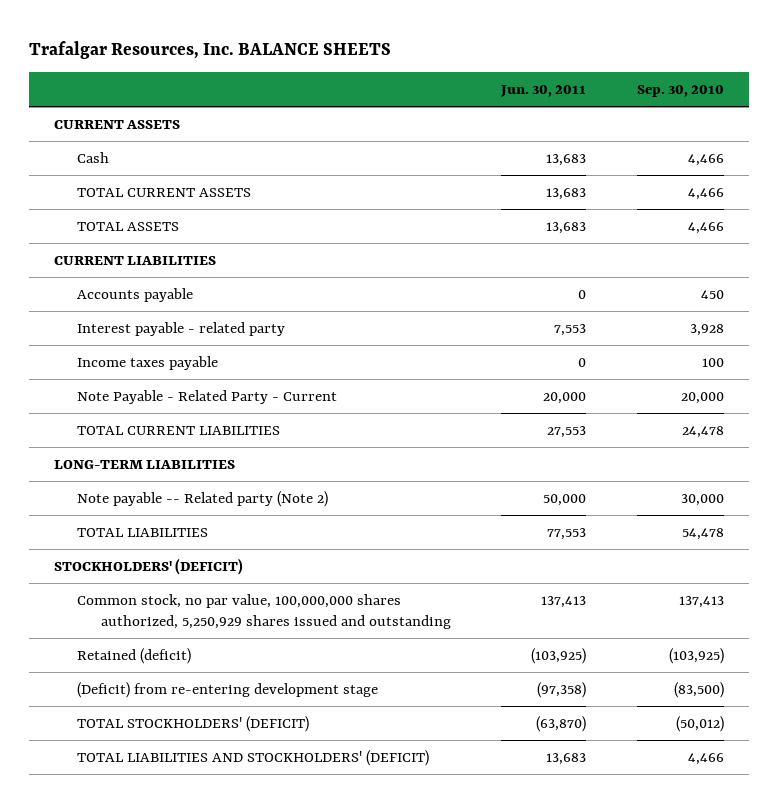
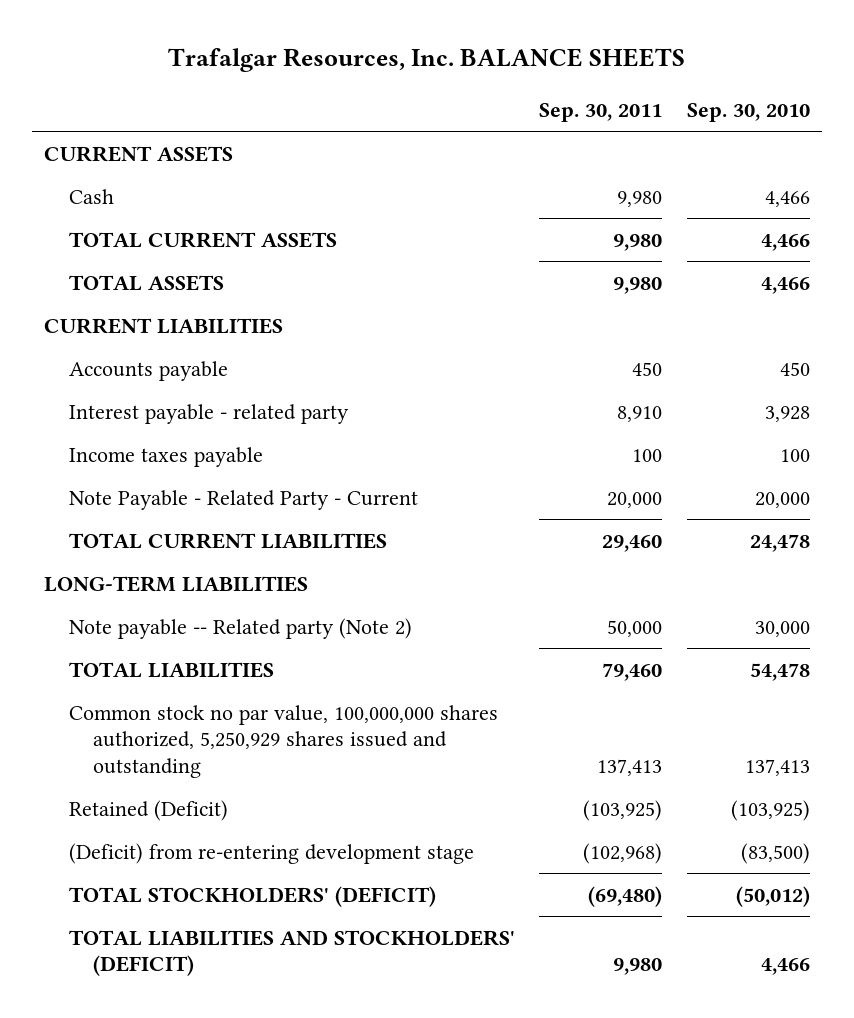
- | Jun. 30, 2011 | Sep. 30, 2010
+ | Sep. 30, 2011 | Sep. 30, 2010
- STOCKHOLDERS' (DEFICIT)
- Common stock, no par value, 100,000,000 shares authorized, 5,250,929 shares issued and outstanding | 137,413 | 137,413
- Retained (deficit) | (103,925) | (103,925)
+ Common stock no par value, 100,000,000 shares authorized, 5,250,929 shares issued and outstanding | 137,413 | 137,413
+ Retained (Deficit) | (103,925) | (103,925)

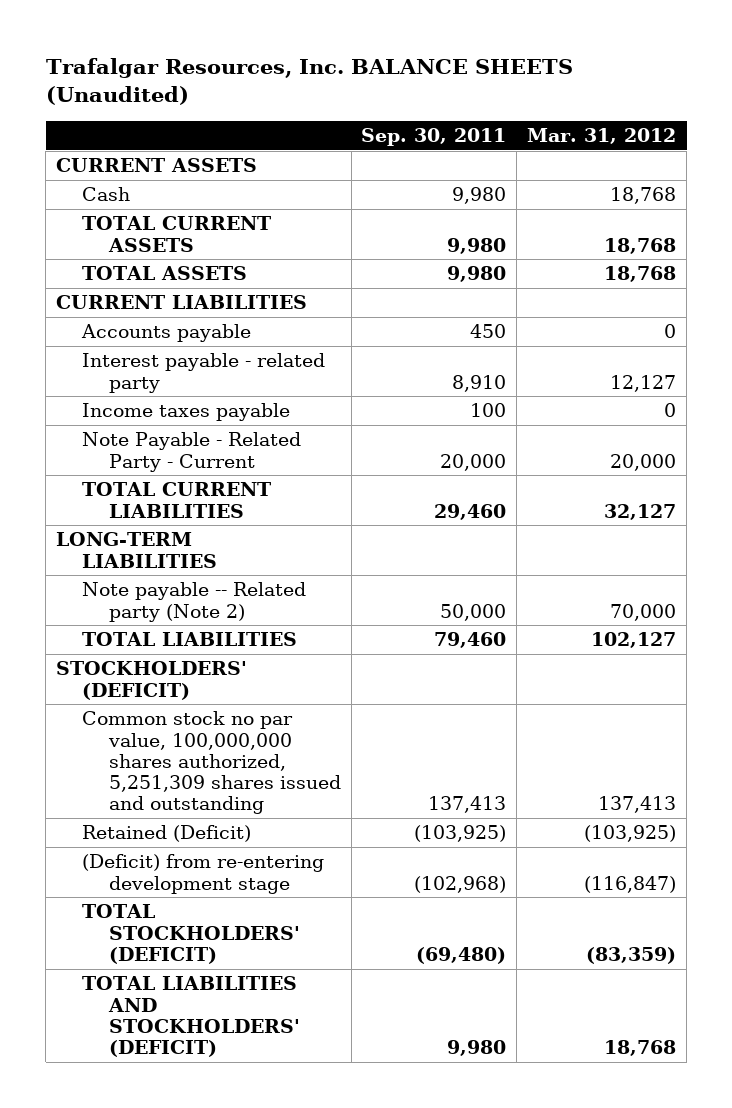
- Trafalgar Resources, Inc. BALANCE SHEETS
+ Trafalgar Resources, Inc. BALANCE SHEETS (Unaudited)
- | Sep. 30, 2011 | Sep. 30, 2010
+ | Sep. 30, 2011 | Mar. 31, 2012
- Common stock no par value, 100,000,000 shares authorized, 5,250,929 shares issued and outstanding | 137,413 | 137,413
+ STOCKHOLDERS' (DEFICIT)
+ Common stock no par value, 100,000,000 shares authorized, 5,251,309 shares issued and outstanding | 137,413 | 137,413

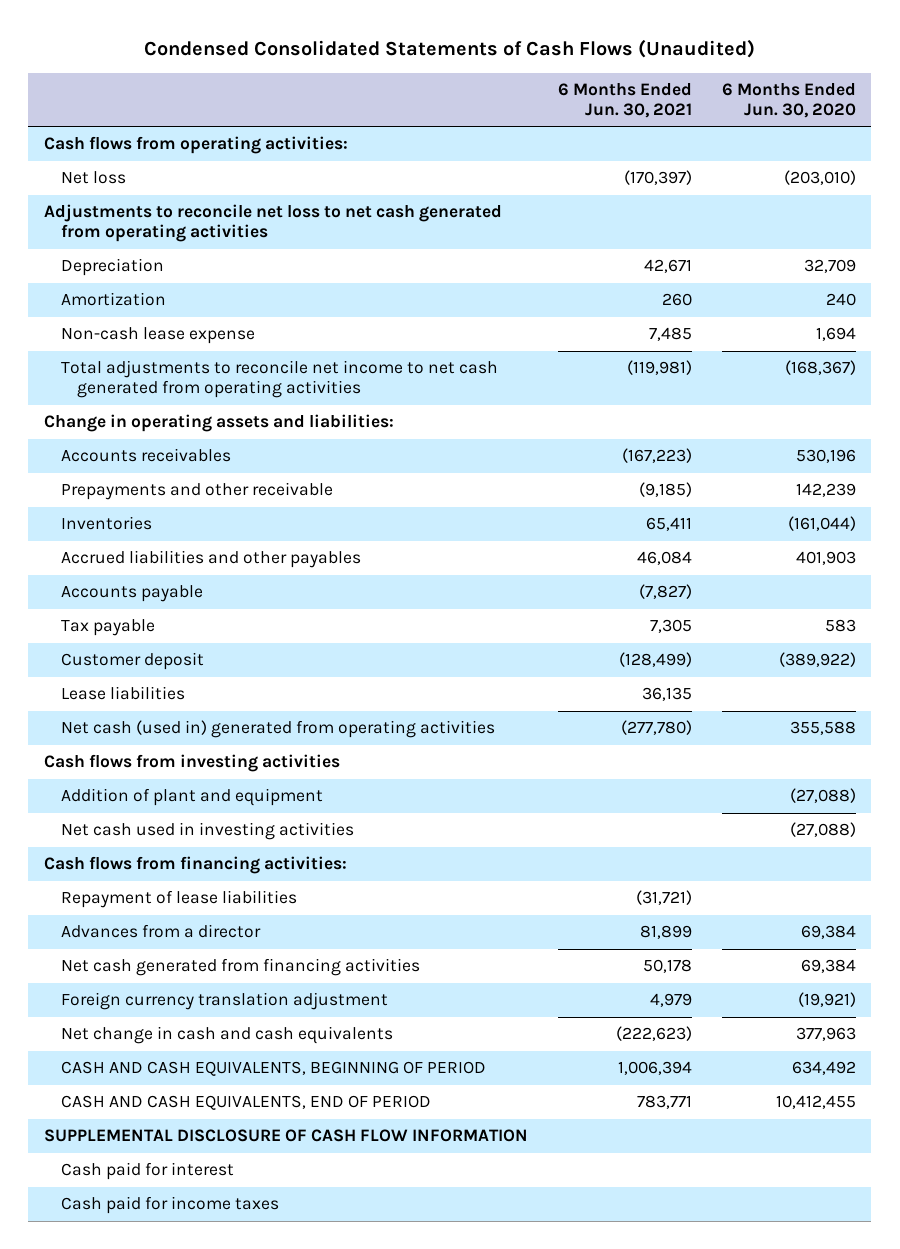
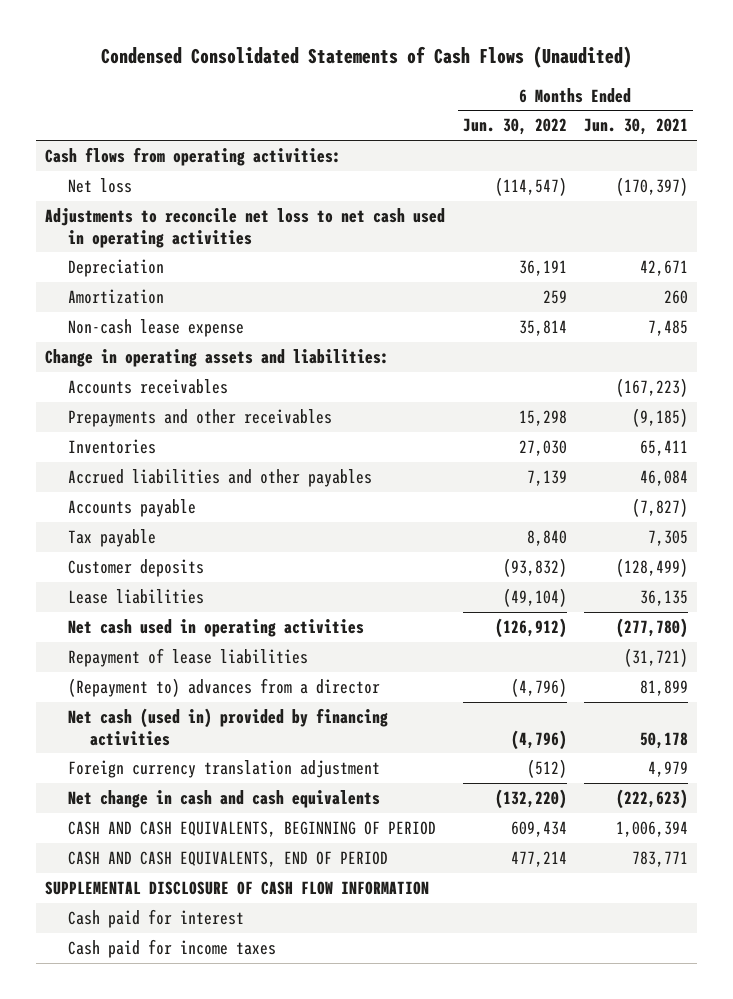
- | 6 Months Ended Jun. 30, 2021 | 6 Months Ended Jun. 30, 2020
+ | 6 Months Ended Jun. 30, 2022 | 6 Months Ended Jun. 30, 2021
- Adjustments to reconcile net loss to net cash generated from operating activities
+ Adjustments to reconcile net loss to net cash used in operating activities
- Total adjustments to reconcile net income to net cash generated from operating activities | (119,981) | (168,367)
- Prepayments and other receivable | (9,185) | 142,239
+ Prepayments and other receivables | 15,298 | (9,185)
- Customer deposit | (128,499) | (389,922)
+ Customer deposits | (93,832) | (128,499)
- Net cash (used in) generated from operating activities | (277,780) | 355,588
- Cash flows from investing activities
- Addition of plant and equipment | | (27,088)
- Net cash used in investing activities | | (27,088)
- Cash flows from financing activities:
+ Net cash used in operating activities | (126,912) | (277,780)
- Advances from a director | 81,899 | 69,384
- Net cash generated from financing activities | 50,178 | 69,384
+ (Repayment to) advances from a director | (4,796) | 81,899
+ Net cash (used in) provided by financing activities | (4,796) | 50,178

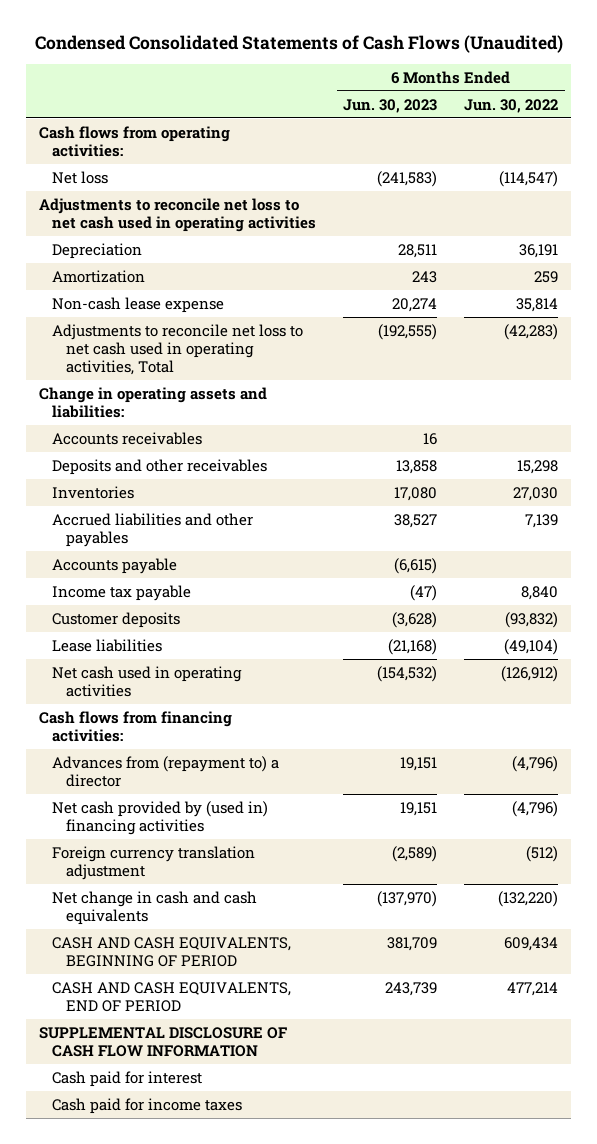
- | 6 Months Ended Jun. 30, 2022 | 6 Months Ended Jun. 30, 2021
+ | 6 Months Ended Jun. 30, 2023 | 6 Months Ended Jun. 30, 2022
+ Adjustments to reconcile net loss to net cash used in operating activities, Total | (192,555) | (42,283)
- Prepayments and other receivables | 15,298 | (9,185)
+ Deposits and other receivables | 13,858 | 15,298
- Tax payable | 8,840 | 7,305
+ Income tax payable | (47) | 8,840
- Repayment of lease liabilities | | (31,721)
- (Repayment to) advances from a director | (4,796) | 81,899
- Net cash (used in) provided by financing activities | (4,796) | 50,178
+ Cash flows from financing activities:
+ Advances from (repayment to) a director | 19,151 | (4,796)
+ Net cash provided by (used in) financing activities | 19,151 | (4,796)

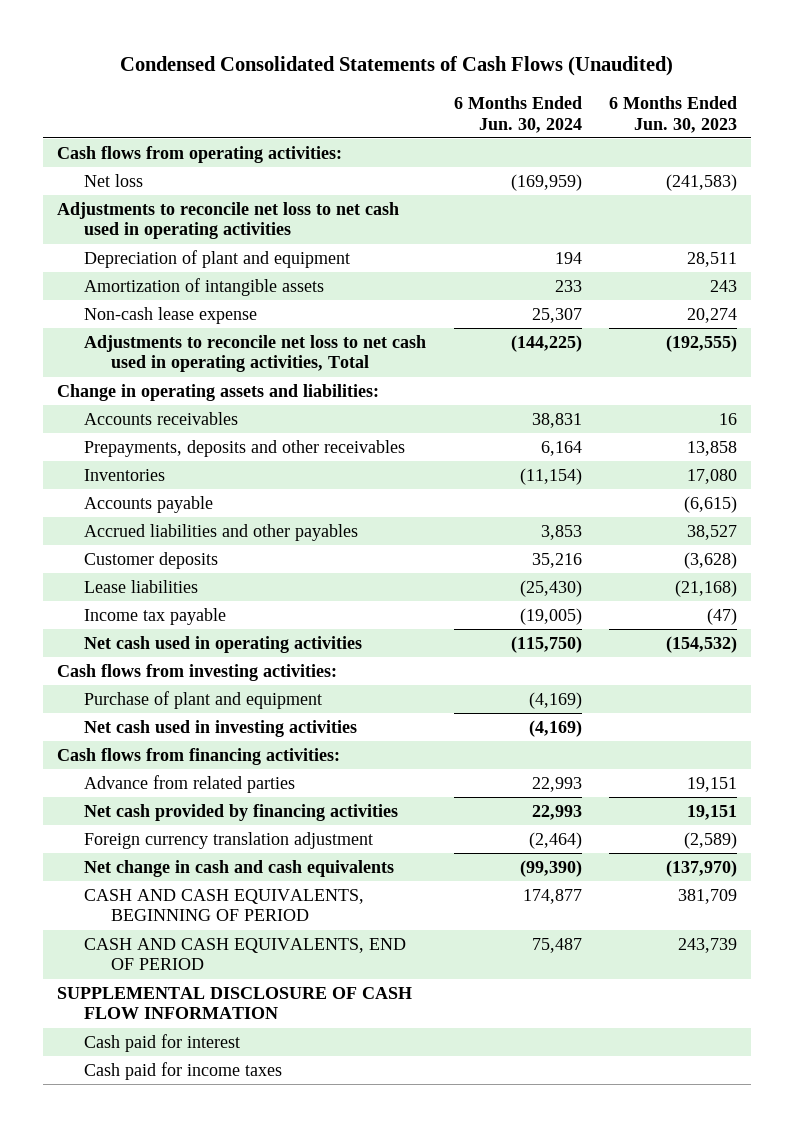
- | 6 Months Ended Jun. 30, 2023 | 6 Months Ended Jun. 30, 2022
+ | 6 Months Ended Jun. 30, 2024 | 6 Months Ended Jun. 30, 2023
- Depreciation | 28,511 | 36,191
- Amortization | 243 | 259
+ Depreciation of plant and equipment | 194 | 28,511
+ Amortization of intangible assets | 233 | 243
- Deposits and other receivables | 13,858 | 15,298
+ Prepayments, deposits and other receivables | 6,164 | 13,858
moved down: Accrued liabilities and other payables | 3,853 | 38,527
moved down: Income tax payable | (19,005) | (47)
+ Cash flows from investing activities:
+ Purchase of plant and equipment | (4,169) |
+ Net cash used in investing activities | (4,169) |
- Advances from (repayment to) a director | 19,151 | (4,796)
- Net cash provided by (used in) financing activities | 19,151 | (4,796)
+ Advance from related parties | 22,993 | 19,151
+ Net cash provided by financing activities | 22,993 | 19,151

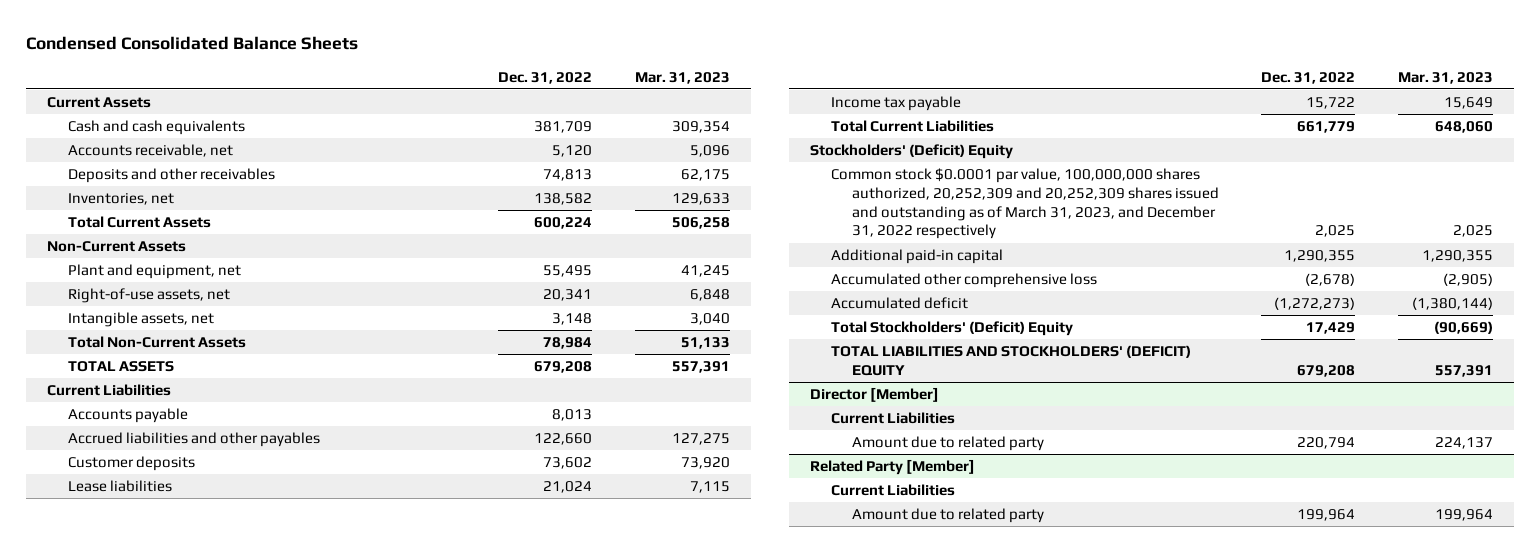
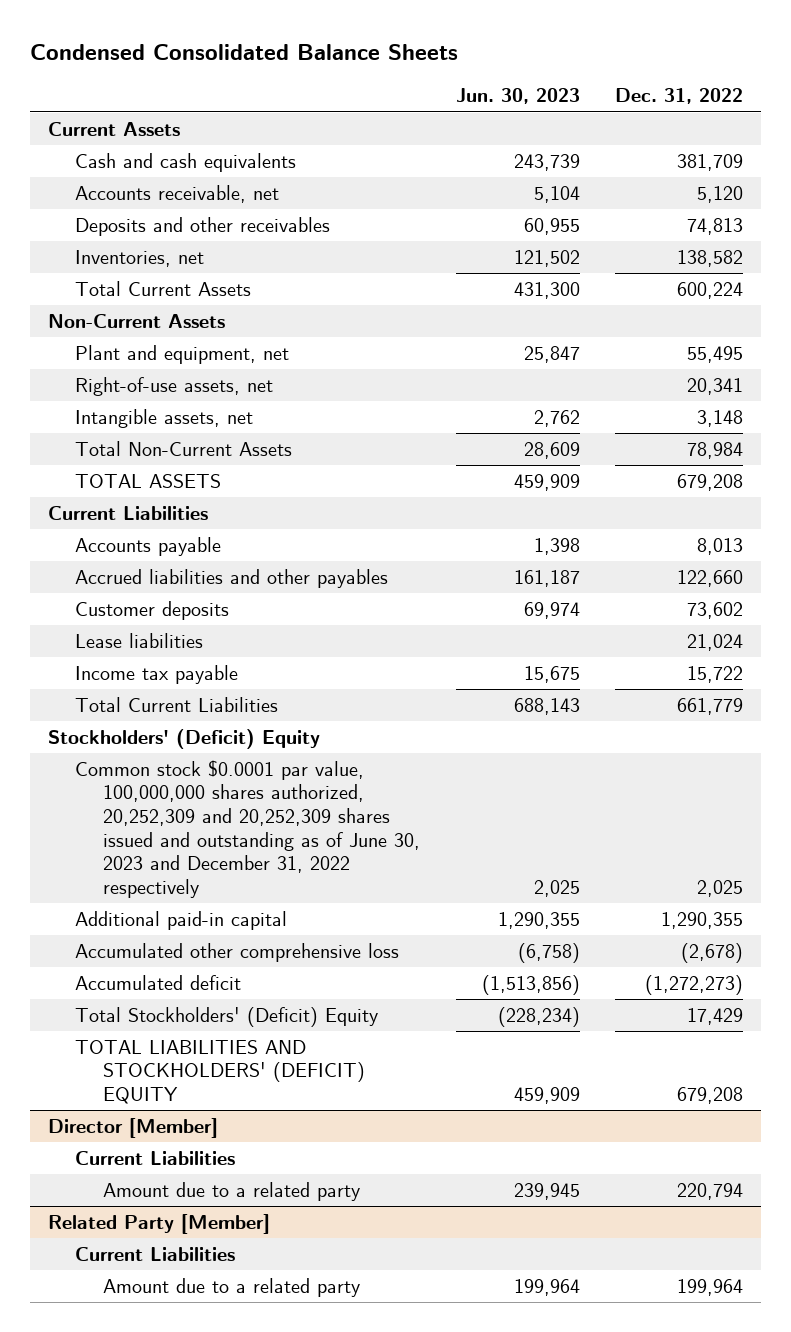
- | Dec. 31, 2022 | Mar. 31, 2023
+ | Jun. 30, 2023 | Dec. 31, 2022
- Common stock $0.0001 par value, 100,000,000 shares authorized, 20,252,309 and 20,252,309 shares issued and outstanding as of March 31, 2023, and December 31, 2022 respectively | 2,025 | 2,025
+ Common stock $0.0001 par value, 100,000,000 shares authorized, 20,252,309 and 20,252,309 shares issued and outstanding as of June 30, 2023 and December 31, 2022 respectively | 2,025 | 2,025
@ Director [Member]
- Amount due to related party | 220,794 | 224,137
+ Amount due to a related party | 239,945 | 220,794
@ Related Party [Member]
- Amount due to related party | 199,964 | 199,964
+ Amount due to a related party | 199,964 | 199,964

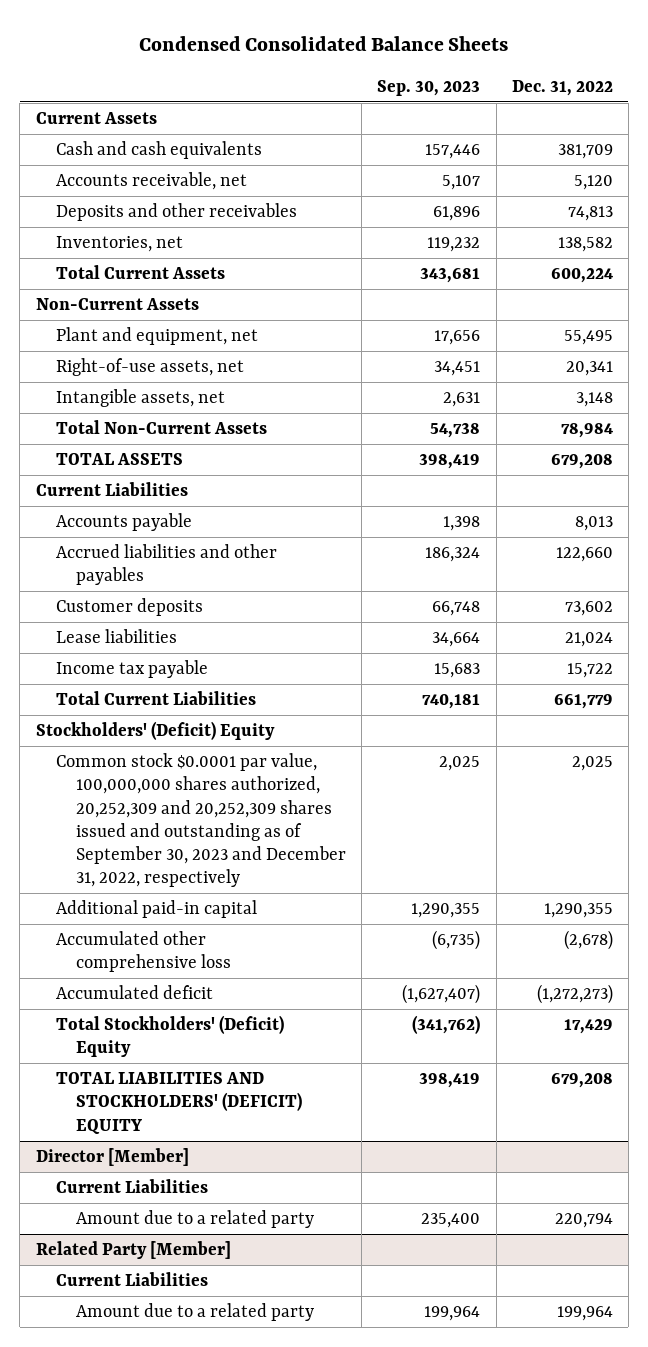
- | Jun. 30, 2023 | Dec. 31, 2022
+ | Sep. 30, 2023 | Dec. 31, 2022
- Common stock $0.0001 par value, 100,000,000 shares authorized, 20,252,309 and 20,252,309 shares issued and outstanding as of June 30, 2023 and December 31, 2022 respectively | 2,025 | 2,025
+ Common stock $0.0001 par value, 100,000,000 shares authorized, 20,252,309 and 20,252,309 shares issued and outstanding as of September 30, 2023 and December 31, 2022, respectively | 2,025 | 2,025

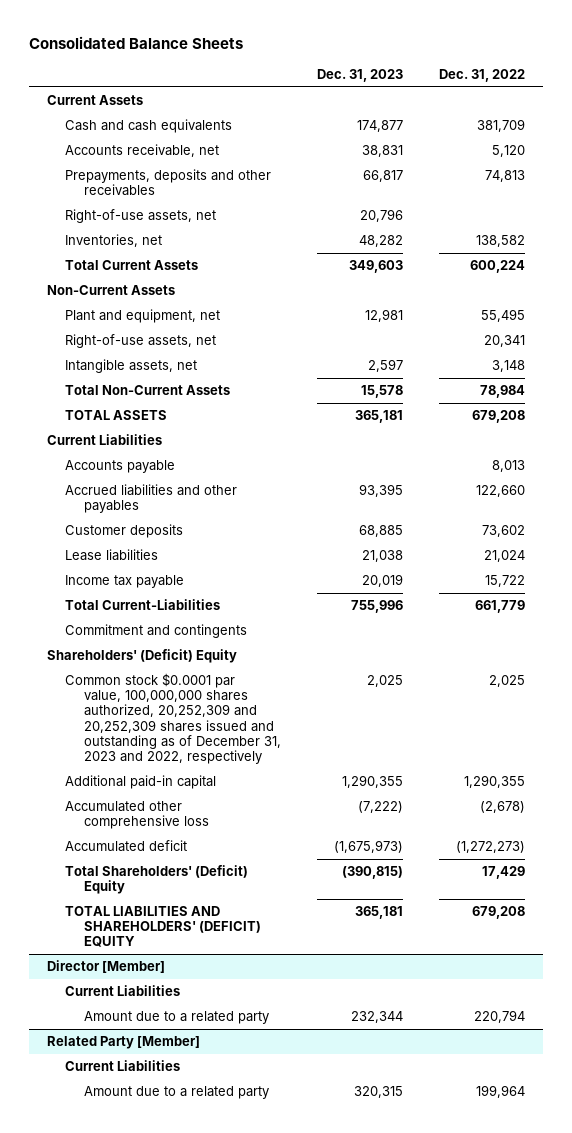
- Condensed Consolidated Balance Sheets
+ Consolidated Balance Sheets
- | Sep. 30, 2023 | Dec. 31, 2022
+ | Dec. 31, 2023 | Dec. 31, 2022
- Deposits and other receivables | 61,896 | 74,813
+ Prepayments, deposits and other receivables | 66,817 | 74,813
+ Right-of-use assets, net | 20,796 |
- Total Current Liabilities | 740,181 | 661,779
- Stockholders' (Deficit) Equity
- Common stock $0.0001 par value, 100,000,000 shares authorized, 20,252,309 and 20,252,309 shares issued and outstanding as of September 30, 2023 and December 31, 2022, respectively | 2,025 | 2,025
+ Total Current-Liabilities | 755,996 | 661,779
+ Commitment and contingents
+ Shareholders' (Deficit) Equity
+ Common stock $0.0001 par value, 100,000,000 shares authorized, 20,252,309 and 20,252,309 shares issued and outstanding as of December 31, 2023 and 2022, respectively | 2,025 | 2,025
- Total Stockholders' (Deficit) Equity | (341,762) | 17,429
- TOTAL LIABILITIES AND STOCKHOLDERS' (DEFICIT) EQUITY | 398,419 | 679,208
+ Total Shareholders' (Deficit) Equity | (390,815) | 17,429
+ TOTAL LIABILITIES AND SHAREHOLDERS' (DEFICIT) EQUITY | 365,181 | 679,208

